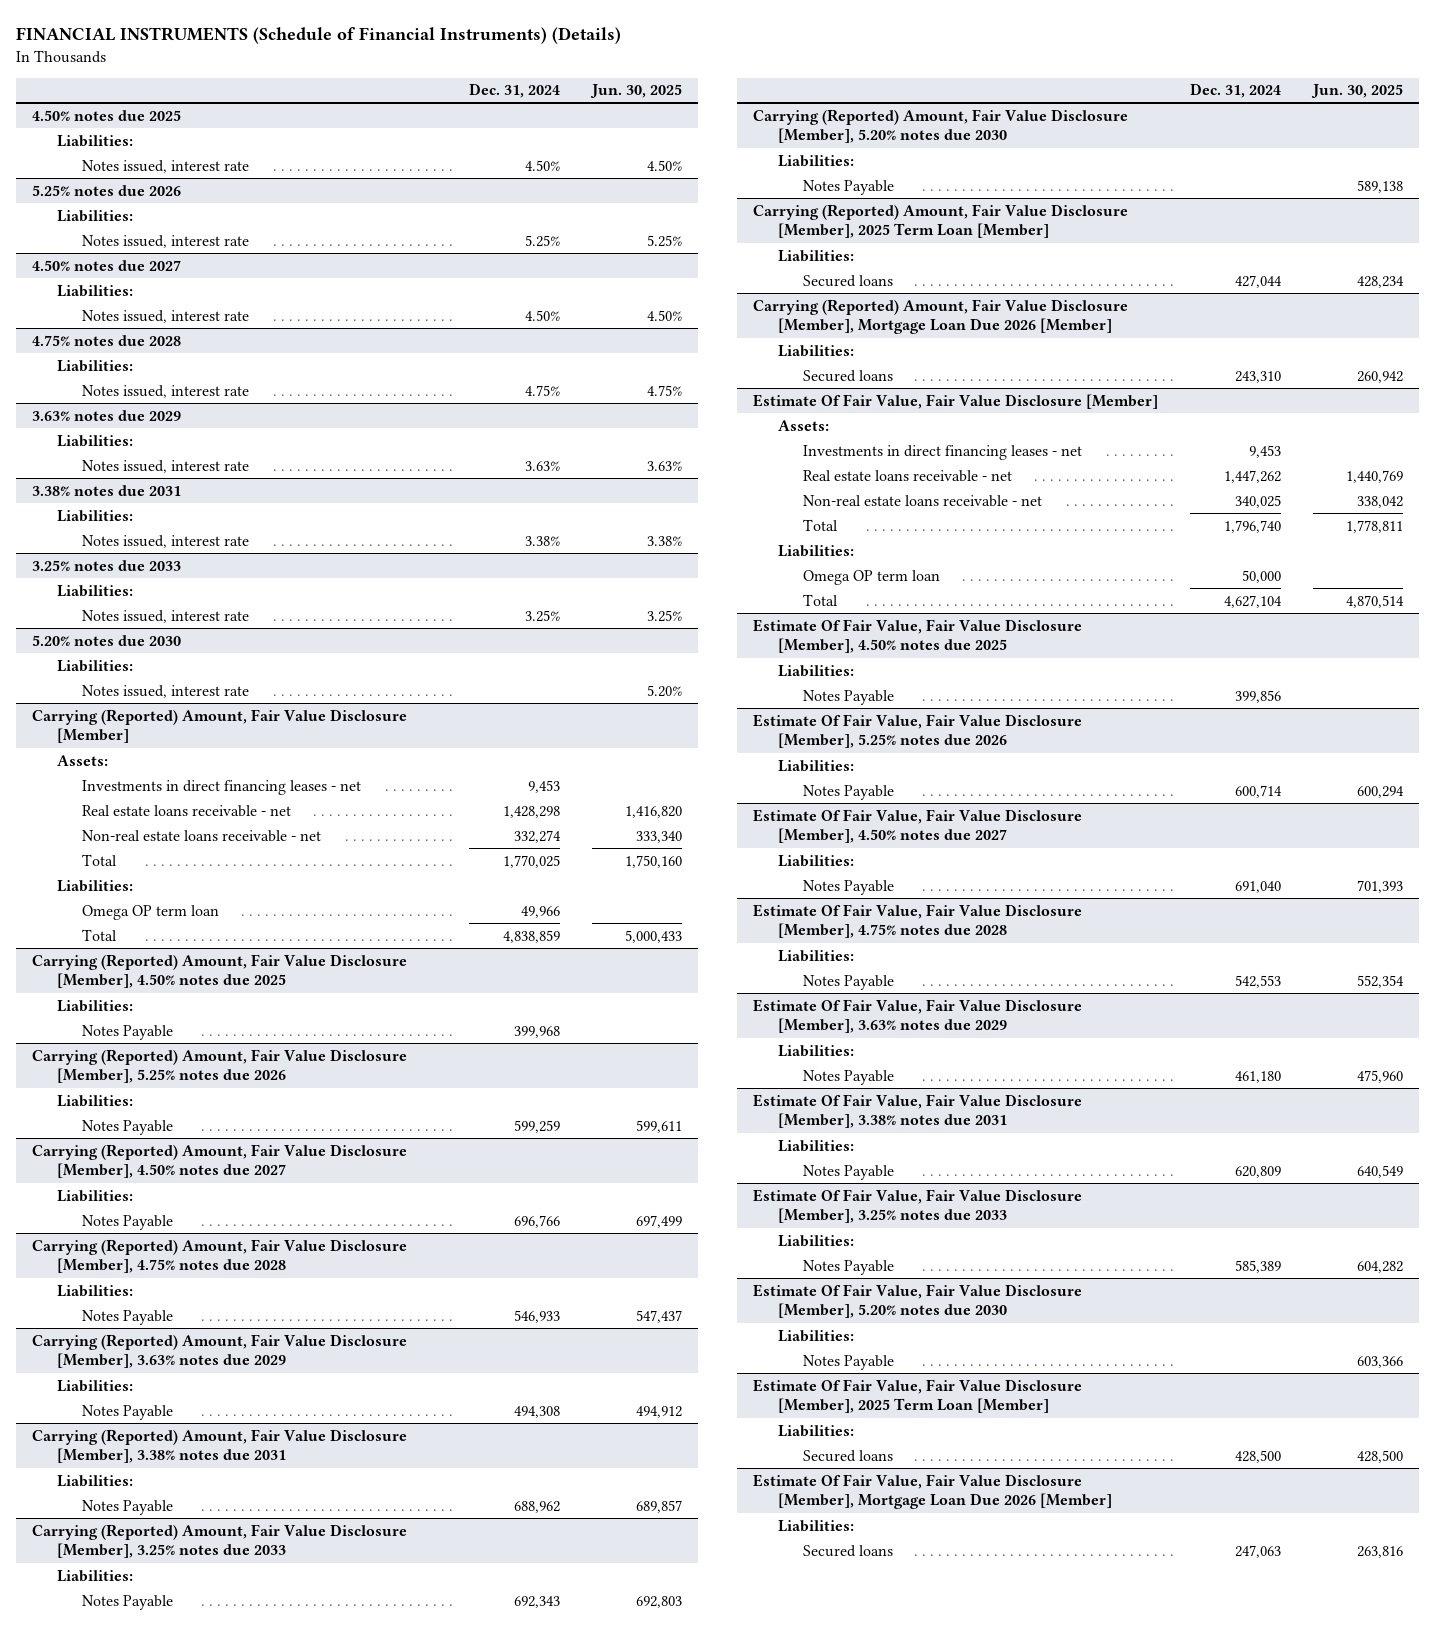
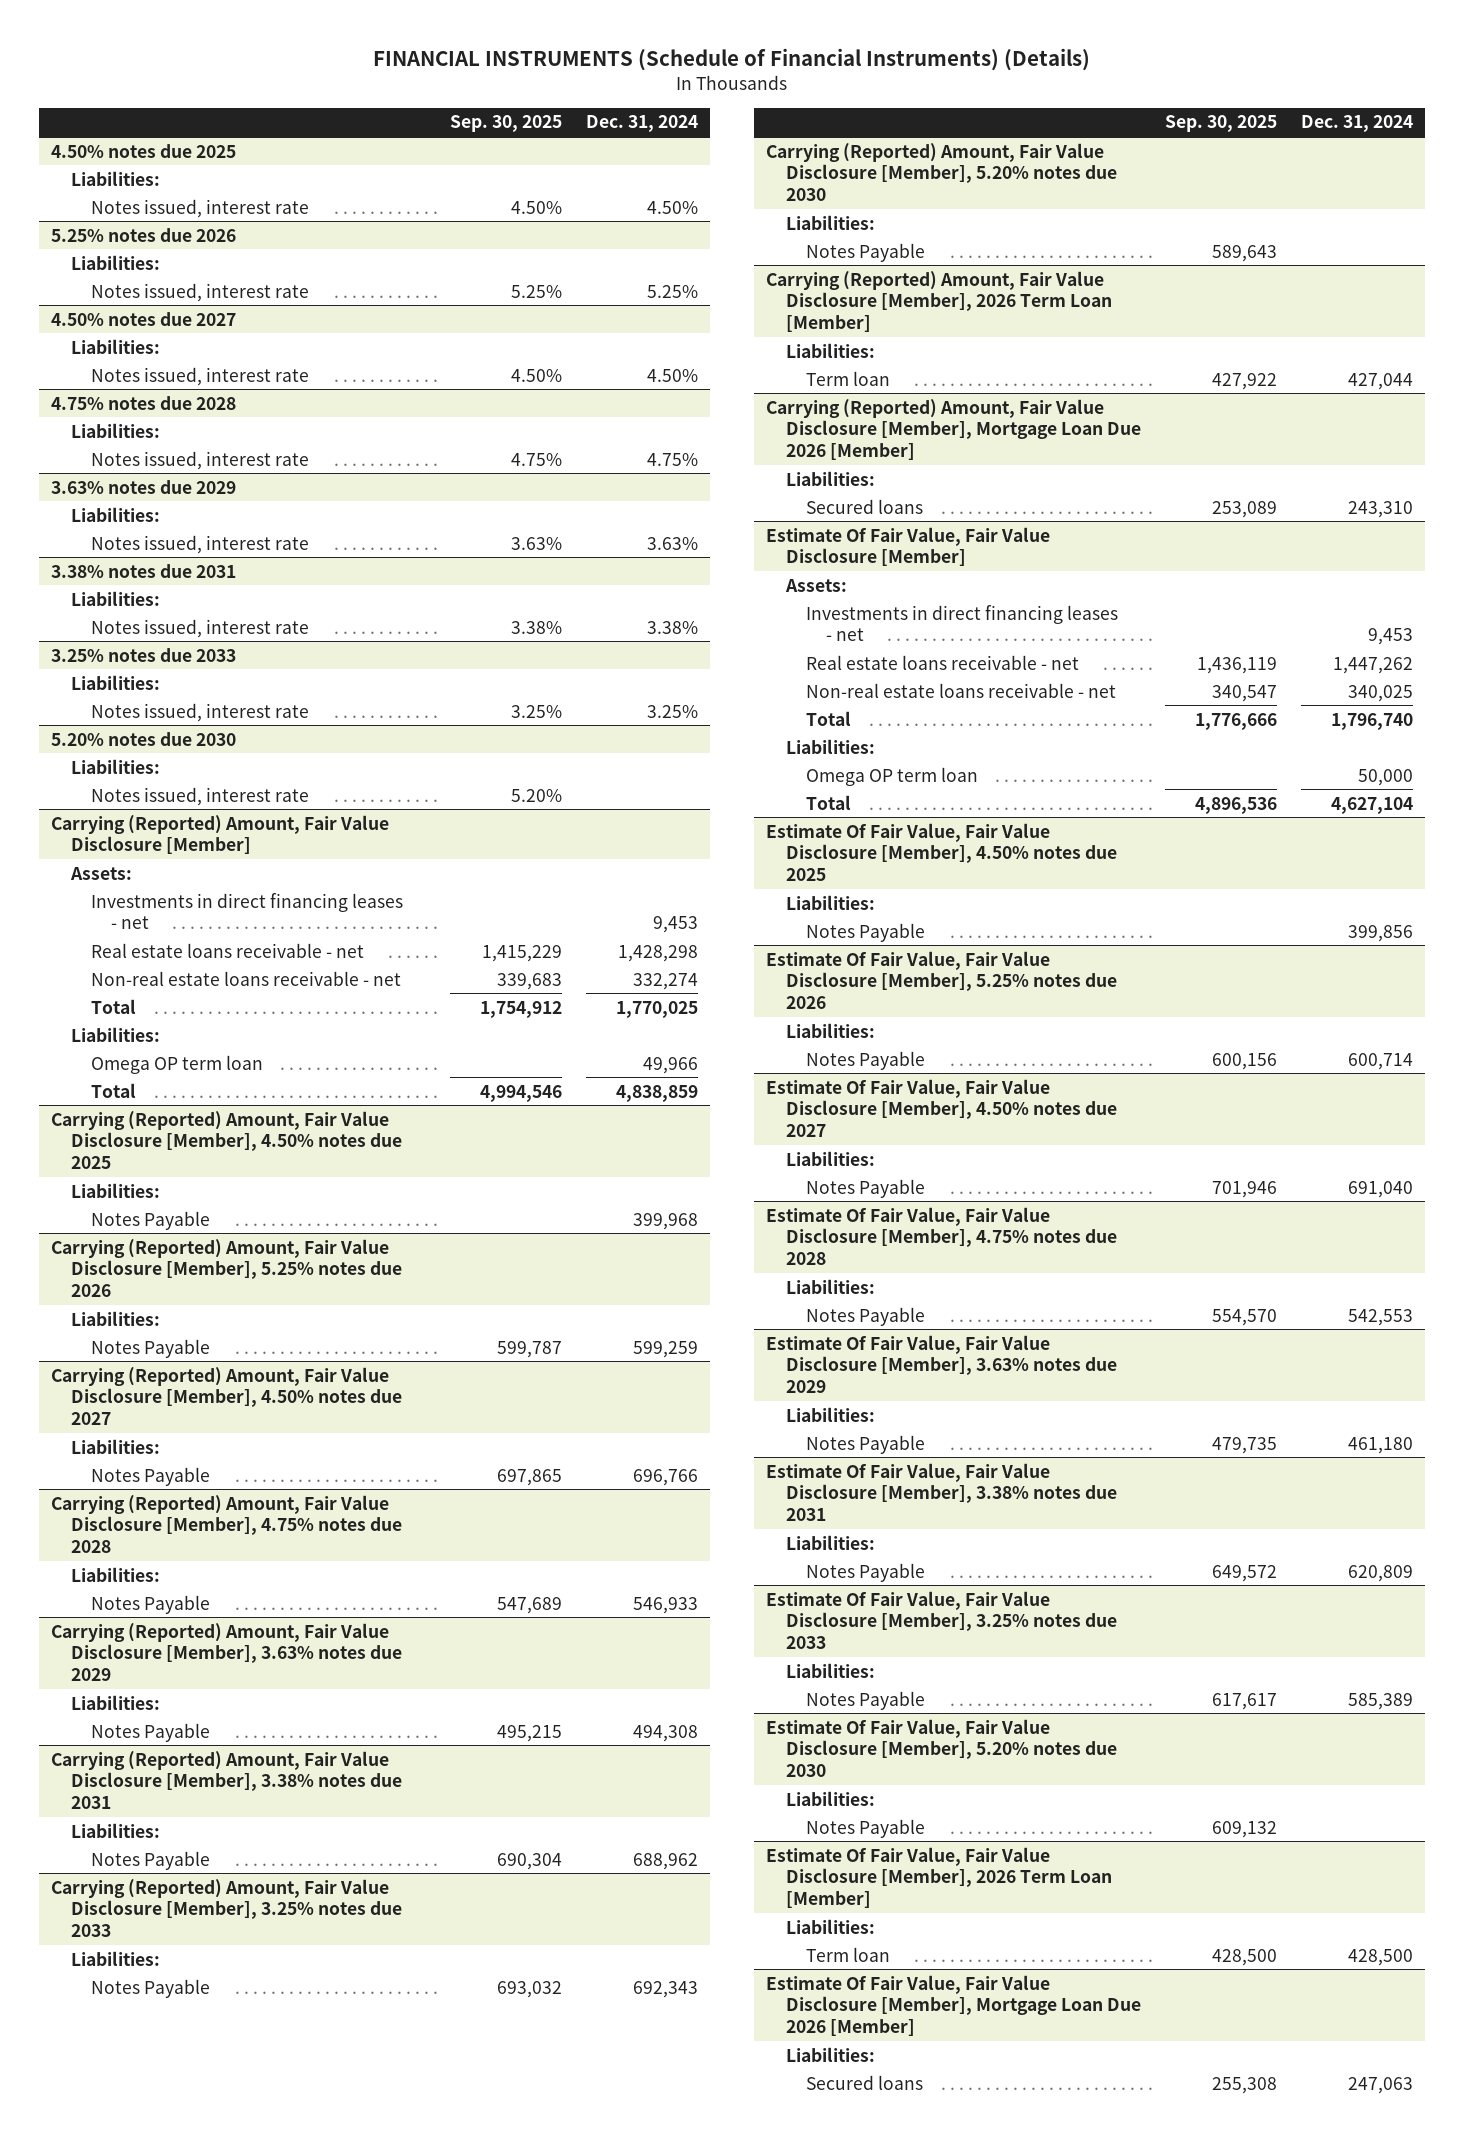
- | Dec. 31, 2024 | Jun. 30, 2025
+ | Sep. 30, 2025 | Dec. 31, 2024
- Carrying (Reported) Amount, Fair Value Disclosure [Member], 2025 Term Loan [Member]
+ Carrying (Reported) Amount, Fair Value Disclosure [Member], 2026 Term Loan [Member]
- Secured loans | 427,044 | 428,234
+ Term loan | 427,922 | 427,044
- Estimate Of Fair Value, Fair Value Disclosure [Member], 2025 Term Loan [Member]
+ Estimate Of Fair Value, Fair Value Disclosure [Member], 2026 Term Loan [Member]
- Secured loans | 428,500 | 428,500
+ Term loan | 428,500 | 428,500

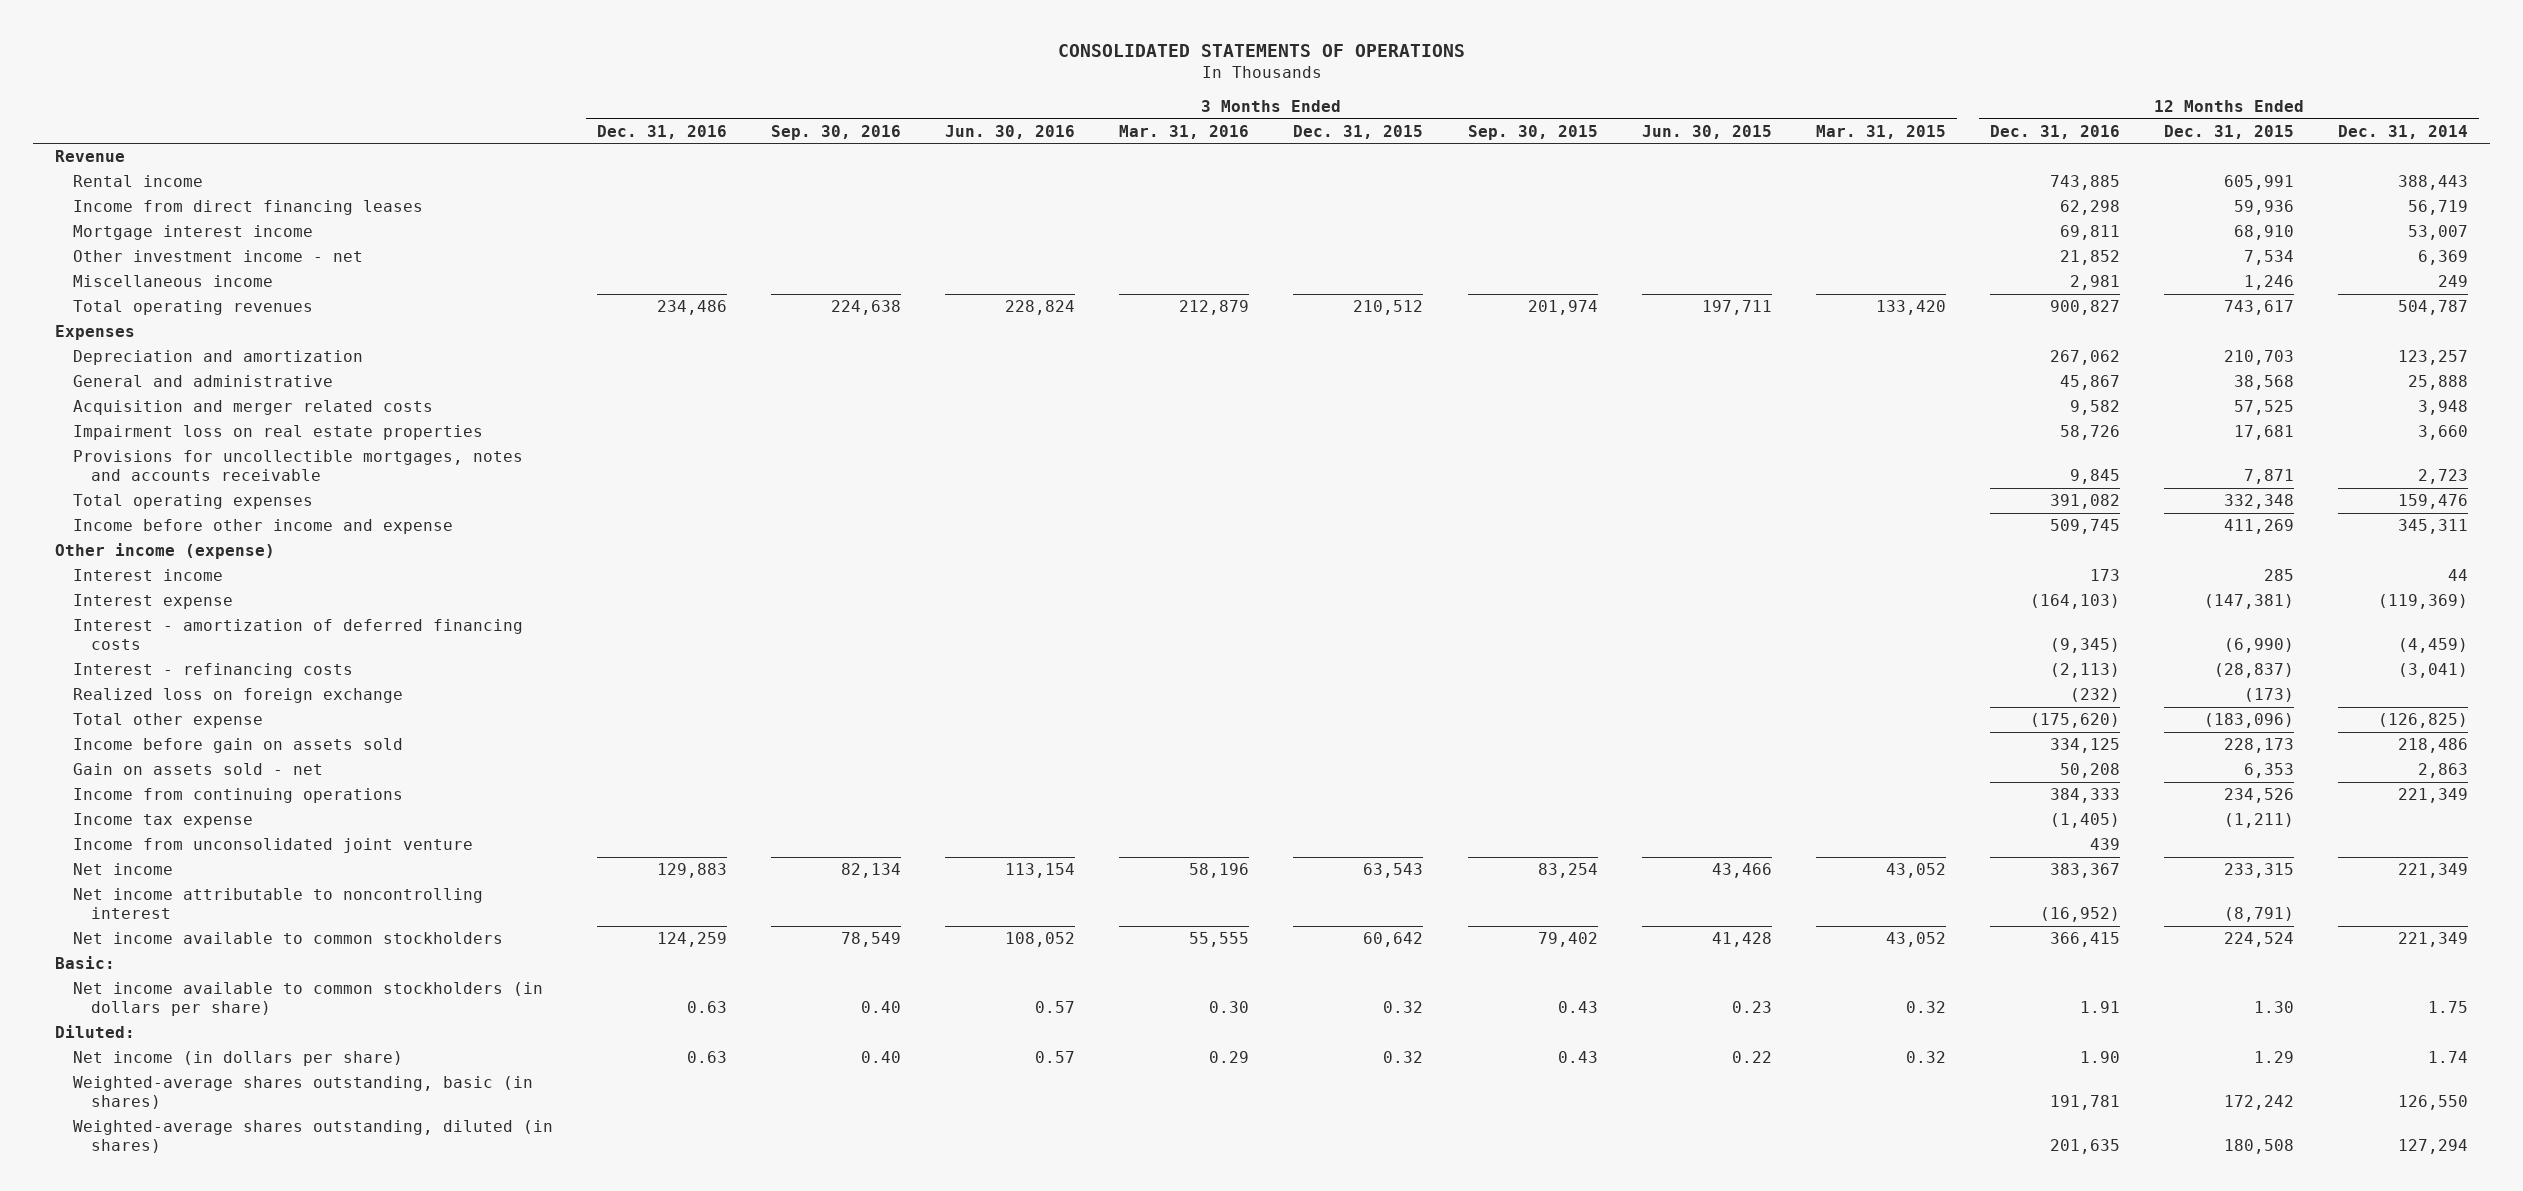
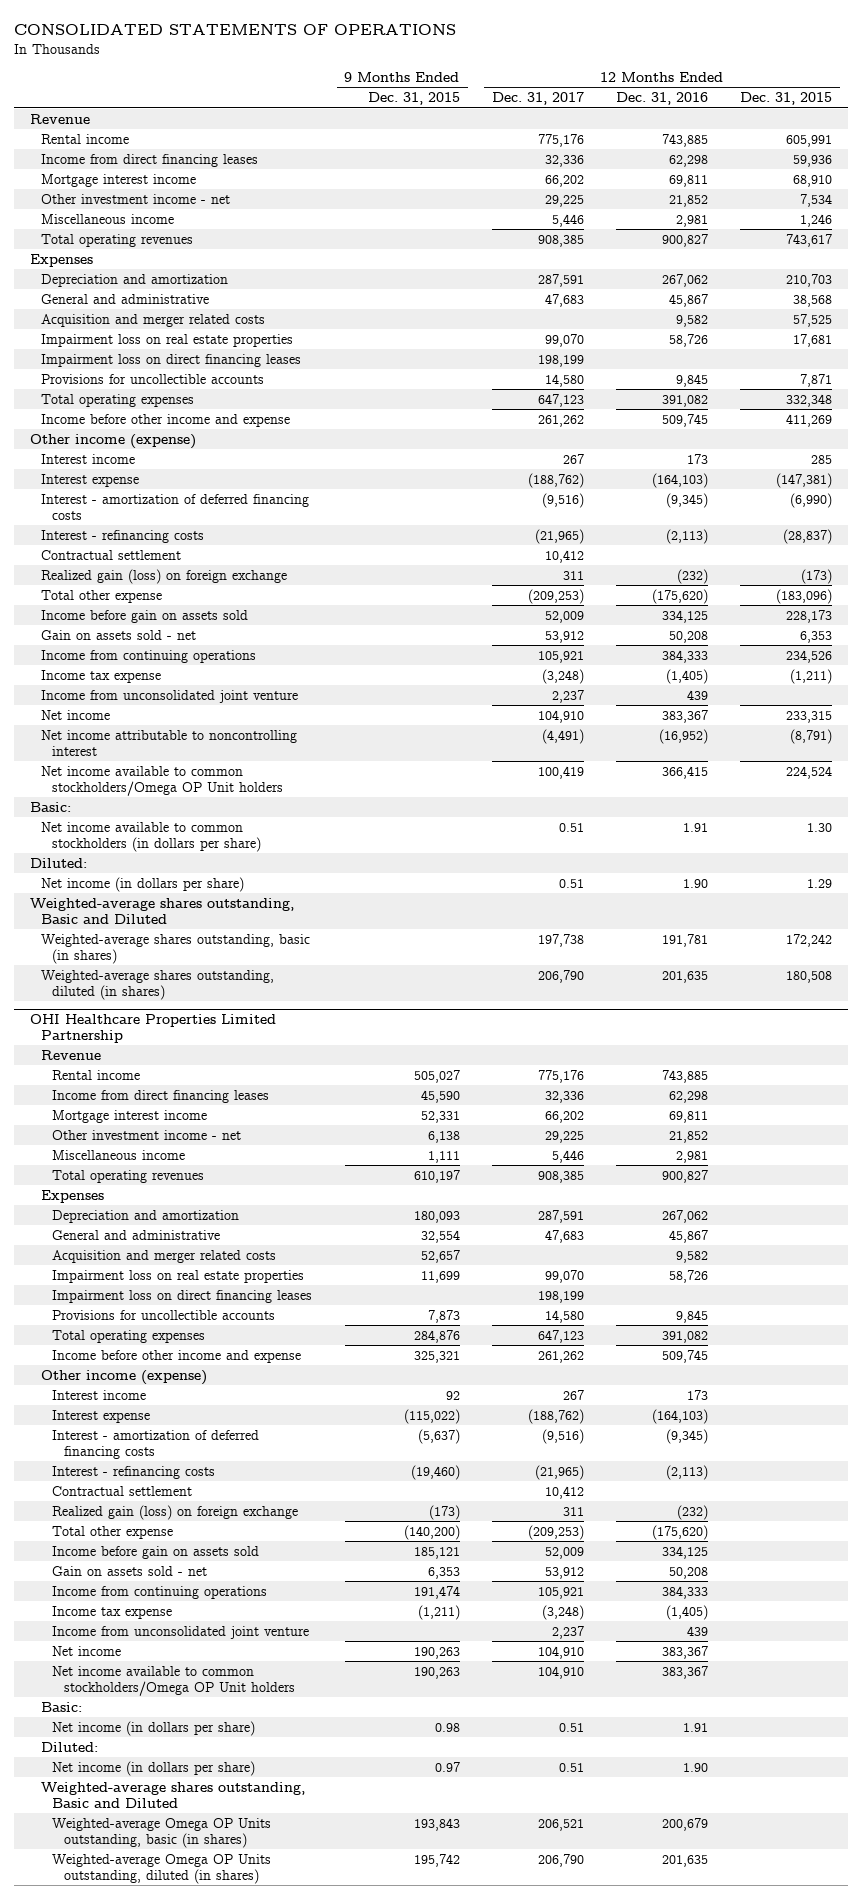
- | 3 Months Ended Dec. 31, 2016 | 3 Months Ended Sep. 30, 2016 | 3 Months Ended Jun. 30, 2016 | 3 Months Ended Mar. 31, 2016 | 3 Months Ended Dec. 31, 2015 | 3 Months Ended Sep. 30, 2015 | 3 Months Ended Jun. 30, 2015 | 3 Months Ended Mar. 31, 2015 | 12 Months Ended Dec. 31, 2016 | 12 Months Ended Dec. 31, 2015 | 12 Months Ended Dec. 31, 2014
+ | 9 Months Ended Dec. 31, 2015 | 12 Months Ended Dec. 31, 2017 | 12 Months Ended Dec. 31, 2016 | 12 Months Ended Dec. 31, 2015
- Provisions for uncollectible mortgages, notes and accounts receivable | | | | | | | | | 9,845 | 7,871 | 2,723
+ Impairment loss on direct financing leases | | 198,199 | |
+ Provisions for uncollectible accounts | | 14,580 | 9,845 | 7,871
- Realized loss on foreign exchange | | | | | | | | | (232) | (173) |
+ Contractual settlement | | 10,412 | |
+ Realized gain (loss) on foreign exchange | | 311 | (232) | (173)
- Net income available to common stockholders | 124,259 | 78,549 | 108,052 | 55,555 | 60,642 | 79,402 | 41,428 | 43,052 | 366,415 | 224,524 | 221,349
+ Net income available to common stockholders/Omega OP Unit holders | | 100,419 | 366,415 | 224,524
+ Weighted-average shares outstanding, Basic and Diluted
+ OHI Healthcare Properties Limited Partnership
+ Revenue
+ Rental income | 505,027 | 775,176 | 743,885 |
+ Income from direct financing leases | 45,590 | 32,336 | 62,298 |
+ Mortgage interest income | 52,331 | 66,202 | 69,811 |
+ Other investment income - net | 6,138 | 29,225 | 21,852 |
+ Miscellaneous income | 1,111 | 5,446 | 2,981 |
+ Total operating revenues | 610,197 | 908,385 | 900,827 |
+ Expenses
+ Depreciation and amortization | 180,093 | 287,591 | 267,062 |
+ General and administrative | 32,554 | 47,683 | 45,867 |
+ Acquisition and merger related costs | 52,657 | | 9,582 |
+ Impairment loss on real estate properties | 11,699 | 99,070 | 58,726 |
+ Impairment loss on direct financing leases | | 198,199 | |
+ Provisions for uncollectible accounts | 7,873 | 14,580 | 9,845 |
+ Total operating expenses | 284,876 | 647,123 | 391,082 |
+ Income before other income and expense | 325,321 | 261,262 | 509,745 |
+ Other income (expense)
+ Interest income | 92 | 267 | 173 |
+ Interest expense | (115,022) | (188,762) | (164,103) |
+ Interest - amortization of deferred financing costs | (5,637) | (9,516) | (9,345) |
+ Interest - refinancing costs | (19,460) | (21,965) | (2,113) |
+ Contractual settlement | | 10,412 | |
+ Realized gain (loss) on foreign exchange | (173) | 311 | (232) |
+ Total other expense | (140,200) | (209,253) | (175,620) |
+ Income before gain on assets sold | 185,121 | 52,009 | 334,125 |
+ Gain on assets sold - net | 6,353 | 53,912 | 50,208 |
+ Income from continuing operations | 191,474 | 105,921 | 384,333 |
+ Income tax expense | (1,211) | (3,248) | (1,405) |
+ Income from unconsolidated joint venture | | 2,237 | 439 |
+ Net income | 190,263 | 104,910 | 383,367 |
+ Net income available to common stockholders/Omega OP Unit holders | 190,263 | 104,910 | 383,367 |
+ Basic:
+ Net income (in dollars per share) | 0.98 | 0.51 | 1.91 |
+ Diluted:
+ Net income (in dollars per share) | 0.97 | 0.51 | 1.90 |
+ Weighted-average shares outstanding, Basic and Diluted
+ Weighted-average Omega OP Units outstanding, basic (in shares) | 193,843 | 206,521 | 200,679 |
+ Weighted-average Omega OP Units outstanding, diluted (in shares) | 195,742 | 206,790 | 201,635 |

